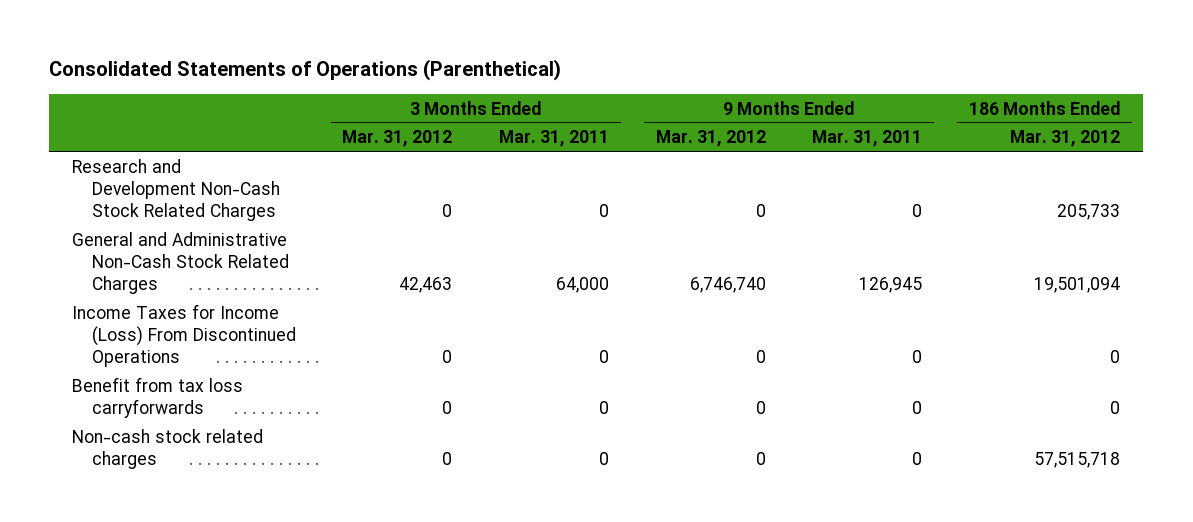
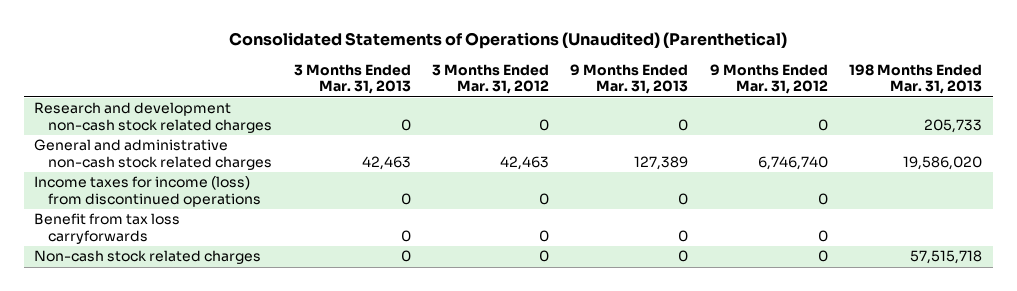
- Consolidated Statements of Operations (Parenthetical)
+ Consolidated Statements of Operations (Unaudited) (Parenthetical)
- | 3 Months Ended Mar. 31, 2012 | 3 Months Ended Mar. 31, 2011 | 9 Months Ended Mar. 31, 2012 | 9 Months Ended Mar. 31, 2011 | 186 Months Ended Mar. 31, 2012
+ | 3 Months Ended Mar. 31, 2013 | 3 Months Ended Mar. 31, 2012 | 9 Months Ended Mar. 31, 2013 | 9 Months Ended Mar. 31, 2012 | 198 Months Ended Mar. 31, 2013
- Research and Development Non-Cash Stock Related Charges | 0 | 0 | 0 | 0 | 205,733
- General and Administrative Non-Cash Stock Related Charges | 42,463 | 64,000 | 6,746,740 | 126,945 | 19,501,094
- Income Taxes for Income (Loss) From Discontinued Operations | 0 | 0 | 0 | 0 | 0
+ Research and development non-cash stock related charges | 0 | 0 | 0 | 0 | 205,733
+ General and administrative non-cash stock related charges | 42,463 | 42,463 | 127,389 | 6,746,740 | 19,586,020
+ Income taxes for income (loss) from discontinued operations | 0 | 0 | 0 | 0 |

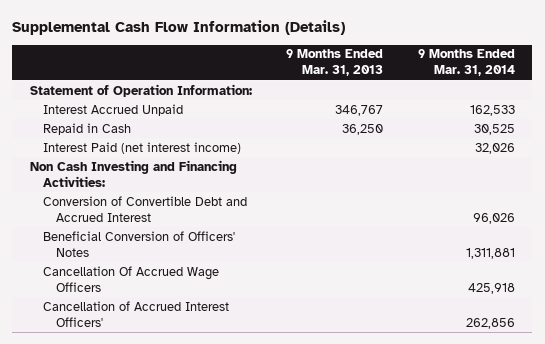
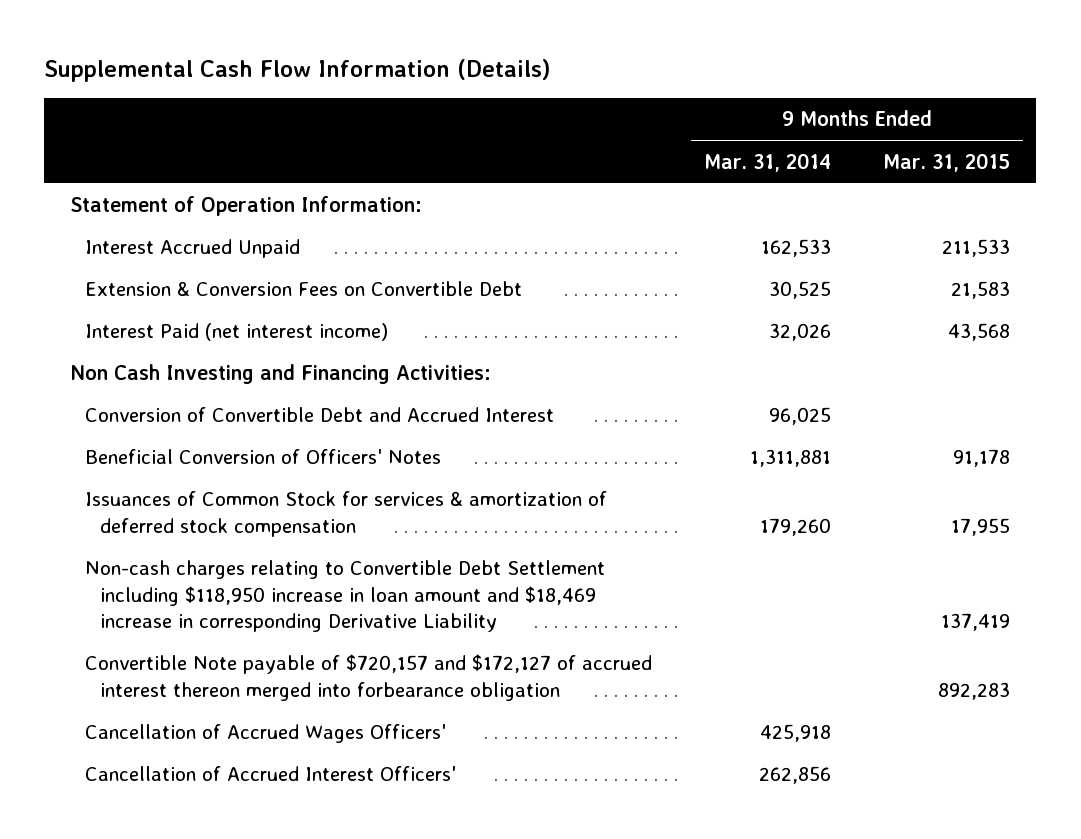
- | 9 Months Ended Mar. 31, 2013 | 9 Months Ended Mar. 31, 2014
+ | 9 Months Ended Mar. 31, 2014 | 9 Months Ended Mar. 31, 2015
- Repaid in Cash | 36,250 | 30,525
+ Extension & Conversion Fees on Convertible Debt | 30,525 | 21,583
- Conversion of Convertible Debt and Accrued Interest | | 96,026
+ Conversion of Convertible Debt and Accrued Interest | 96,025 |
- Cancellation Of Accrued Wage Officers | | 425,918
+ Issuances of Common Stock for services & amortization of deferred stock compensation | 179,260 | 17,955
+ Non-cash charges relating to Convertible Debt Settlement including $118,950 increase in loan amount and $18,469 increase in corresponding Derivative Liability | | 137,419
+ Convertible Note payable of $720,157 and $172,127 of accrued interest thereon merged into forbearance obligation | | 892,283
+ Cancellation of Accrued Wages Officers' | 425,918 |

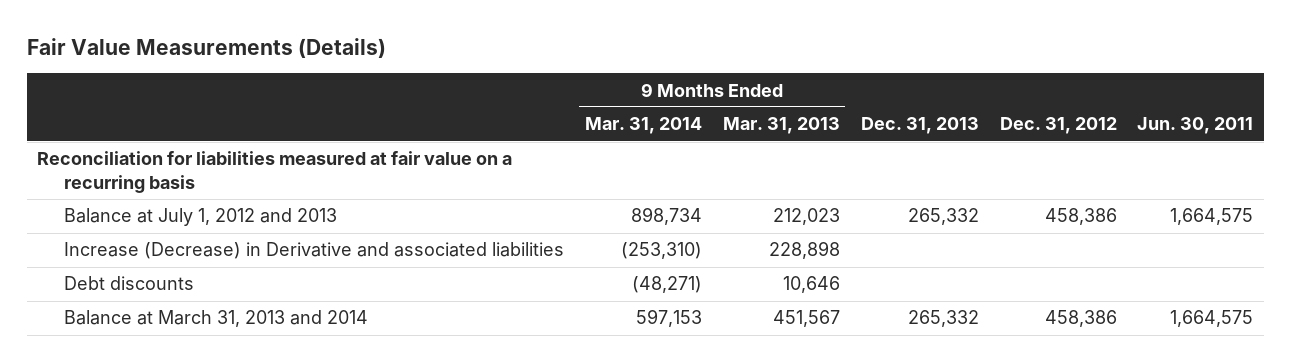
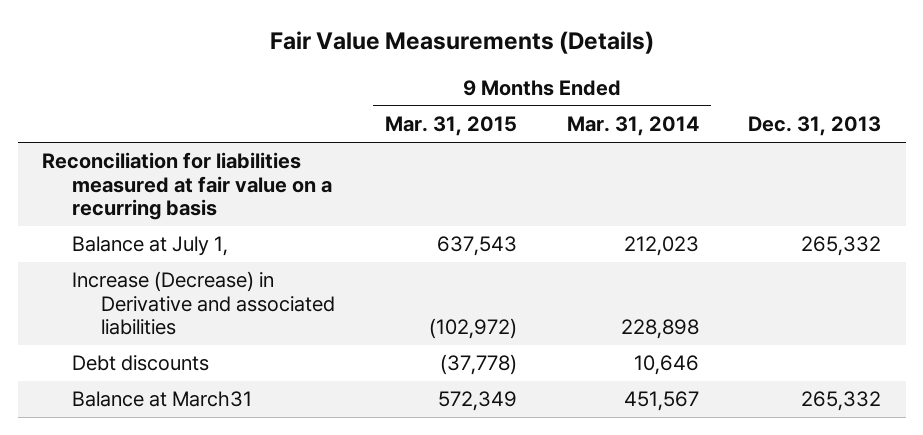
- | 9 Months Ended Mar. 31, 2014 | 9 Months Ended Mar. 31, 2013 | Dec. 31, 2013 | Dec. 31, 2012 | Jun. 30, 2011
+ | 9 Months Ended Mar. 31, 2015 | 9 Months Ended Mar. 31, 2014 | Dec. 31, 2013
- Balance at July 1, 2012 and 2013 | 898,734 | 212,023 | 265,332 | 458,386 | 1,664,575
- Increase (Decrease) in Derivative and associated liabilities | (253,310) | 228,898 | | |
- Debt discounts | (48,271) | 10,646 | | |
- Balance at March 31, 2013 and 2014 | 597,153 | 451,567 | 265,332 | 458,386 | 1,664,575
+ Balance at July 1, | 637,543 | 212,023 | 265,332
+ Increase (Decrease) in Derivative and associated liabilities | (102,972) | 228,898 |
+ Debt discounts | (37,778) | 10,646 |
+ Balance at March31 | 572,349 | 451,567 | 265,332

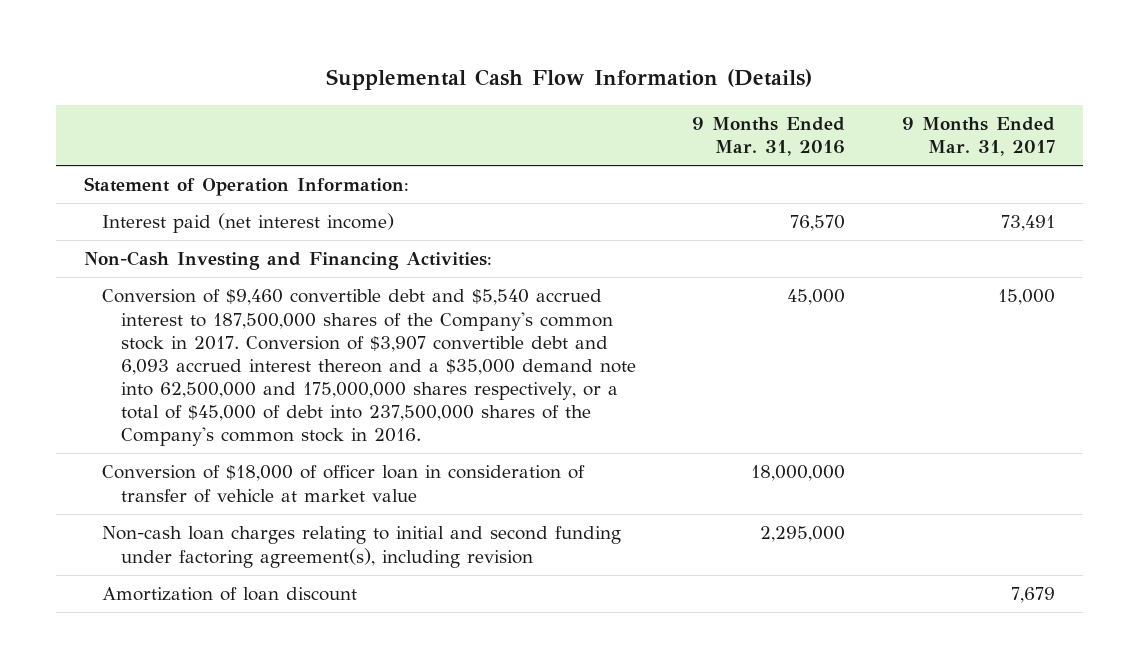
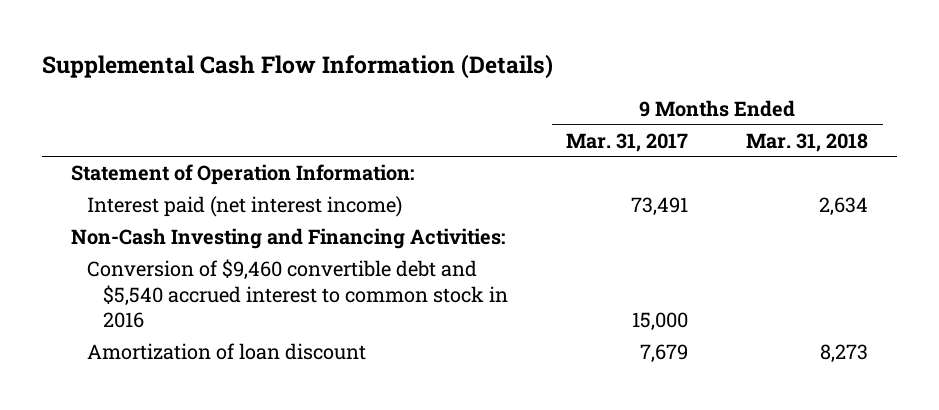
- | 9 Months Ended Mar. 31, 2016 | 9 Months Ended Mar. 31, 2017
+ | 9 Months Ended Mar. 31, 2017 | 9 Months Ended Mar. 31, 2018
- Conversion of $9,460 convertible debt and $5,540 accrued interest to 187,500,000 shares of the Company's common stock in 2017. Conversion of $3,907 convertible debt and 6,093 accrued interest thereon and a $35,000 demand note into 62,500,000 and 175,000,000 shares respectively, or a total of $45,000 of debt into 237,500,000 shares of the Company's common stock in 2016. | 45,000 | 15,000
- Conversion of $18,000 of officer loan in consideration of transfer of vehicle at market value | 18,000,000 |
- Non-cash loan charges relating to initial and second funding under factoring agreement(s), including revision | 2,295,000 |
+ Conversion of $9,460 convertible debt and $5,540 accrued interest to common stock in 2016 | 15,000 |

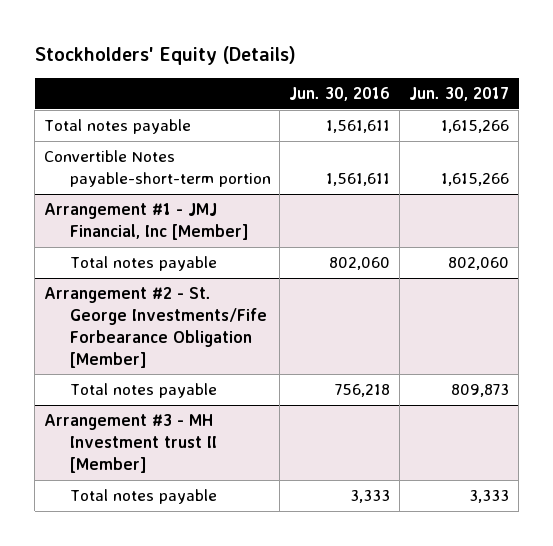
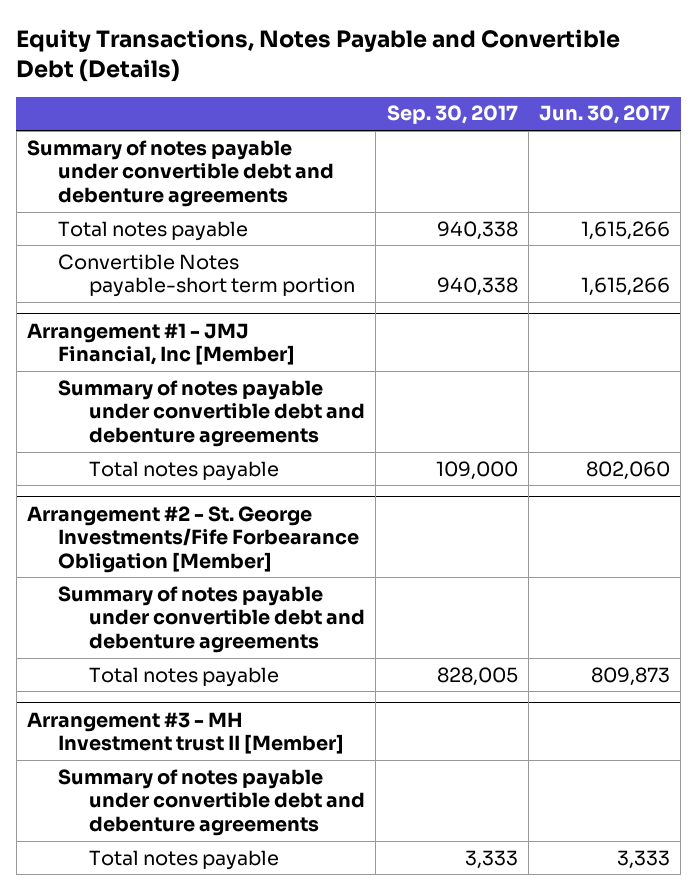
- Stockholders' Equity (Details)
+ Equity Transactions, Notes Payable and Convertible Debt (Details)
- | Jun. 30, 2016 | Jun. 30, 2017
+ | Sep. 30, 2017 | Jun. 30, 2017
+ Summary of notes payable under convertible debt and debenture agreements
- Convertible Notes payable-short-term portion | 1,561,611 | 1,615,266
+ Convertible Notes payable-short term portion | 940,338 | 1,615,266
@ Arrangement #1 - JMJ Financial, Inc [Member]
+ Summary of notes payable under convertible debt and debenture agreements
@ Arrangement #2 - St. George Investments/Fife Forbearance Obligation [Member]
+ Summary of notes payable under convertible debt and debenture agreements
@ Arrangement #3 - MH Investment trust II [Member]
+ Summary of notes payable under convertible debt and debenture agreements

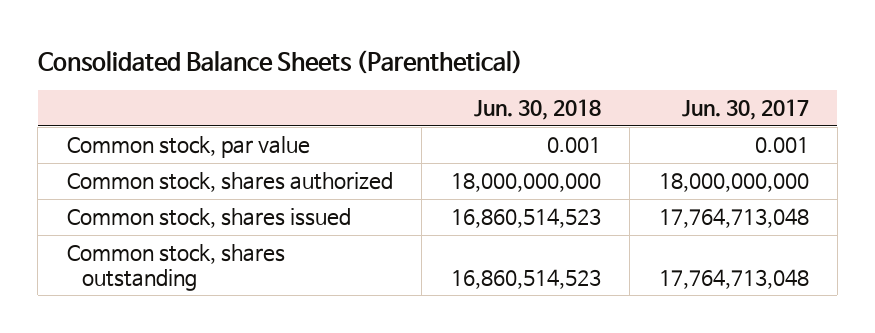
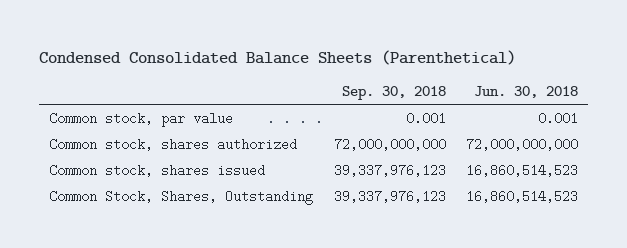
- Consolidated Balance Sheets (Parenthetical)
+ Condensed Consolidated Balance Sheets (Parenthetical)
- | Jun. 30, 2018 | Jun. 30, 2017
+ | Sep. 30, 2018 | Jun. 30, 2018
- Common stock, shares authorized | 18,000,000,000 | 18,000,000,000
+ Common stock, shares authorized | 72,000,000,000 | 72,000,000,000
- Common stock, shares outstanding | 16,860,514,523 | 17,764,713,048
+ Common Stock, Shares, Outstanding | 39,337,976,123 | 16,860,514,523

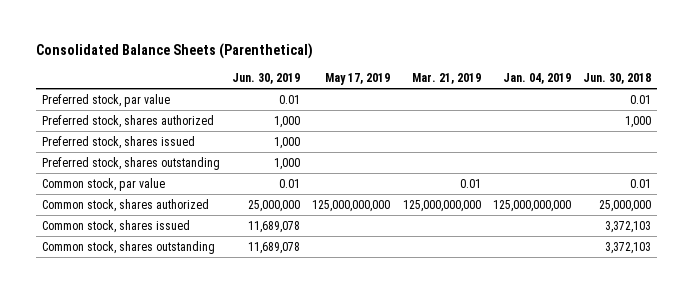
- Condensed Consolidated Balance Sheets (Parenthetical)
+ Consolidated Balance Sheets (Parenthetical)
- | Sep. 30, 2018 | Jun. 30, 2018
+ | Jun. 30, 2019 | May 17, 2019 | Mar. 21, 2019 | Jan. 04, 2019 | Jun. 30, 2018
- Common stock, par value | 0.001 | 0.001
- Common stock, shares authorized | 72,000,000,000 | 72,000,000,000
- Common stock, shares issued | 39,337,976,123 | 16,860,514,523
- Common Stock, Shares, Outstanding | 39,337,976,123 | 16,860,514,523
+ Preferred stock, par value | 0.01 | | | | 0.01
+ Preferred stock, shares authorized | 1,000 | | | | 1,000
+ Preferred stock, shares issued | 1,000 | | | |
+ Preferred stock, shares outstanding | 1,000 | | | |
+ Common stock, par value | 0.01 | | 0.01 | | 0.01
+ Common stock, shares authorized | 25,000,000 | 125,000,000,000 | 125,000,000,000 | 125,000,000,000 | 25,000,000
+ Common stock, shares issued | 11,689,078 | | | | 3,372,103
+ Common stock, shares outstanding | 11,689,078 | | | | 3,372,103

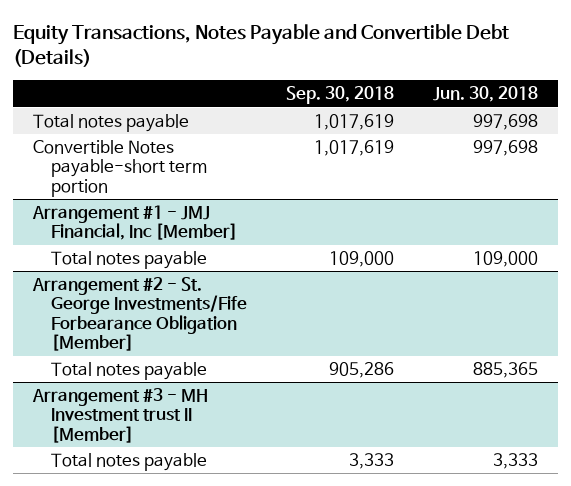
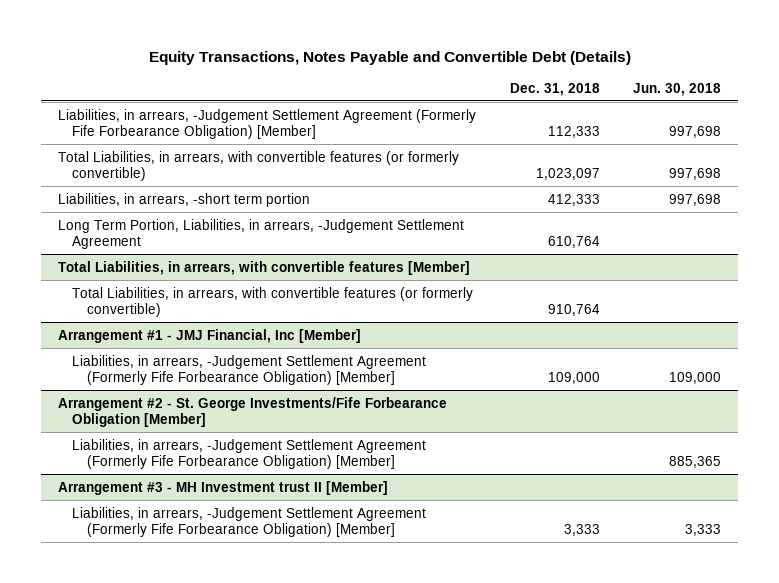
- | Sep. 30, 2018 | Jun. 30, 2018
+ | Dec. 31, 2018 | Jun. 30, 2018
- Total notes payable | 1,017,619 | 997,698
- Convertible Notes payable-short term portion | 1,017,619 | 997,698
+ Liabilities, in arrears, -Judgement Settlement Agreement (Formerly Fife Forbearance Obligation) [Member] | 112,333 | 997,698
+ Total Liabilities, in arrears, with convertible features (or formerly convertible) | 1,023,097 | 997,698
+ Liabilities, in arrears, -short term portion | 412,333 | 997,698
+ Long Term Portion, Liabilities, in arrears, -Judgement Settlement Agreement | 610,764 |
+ Total Liabilities, in arrears, with convertible features [Member]
+ Total Liabilities, in arrears, with convertible features (or formerly convertible) | 910,764 |
@ Arrangement #1 - JMJ Financial, Inc [Member]
- Total notes payable | 109,000 | 109,000
+ Liabilities, in arrears, -Judgement Settlement Agreement (Formerly Fife Forbearance Obligation) [Member] | 109,000 | 109,000
@ Arrangement #2 - St. George Investments/Fife Forbearance Obligation [Member]
- Total notes payable | 905,286 | 885,365
+ Liabilities, in arrears, -Judgement Settlement Agreement (Formerly Fife Forbearance Obligation) [Member] | | 885,365
@ Arrangement #3 - MH Investment trust II [Member]
- Total notes payable | 3,333 | 3,333
+ Liabilities, in arrears, -Judgement Settlement Agreement (Formerly Fife Forbearance Obligation) [Member] | 3,333 | 3,333

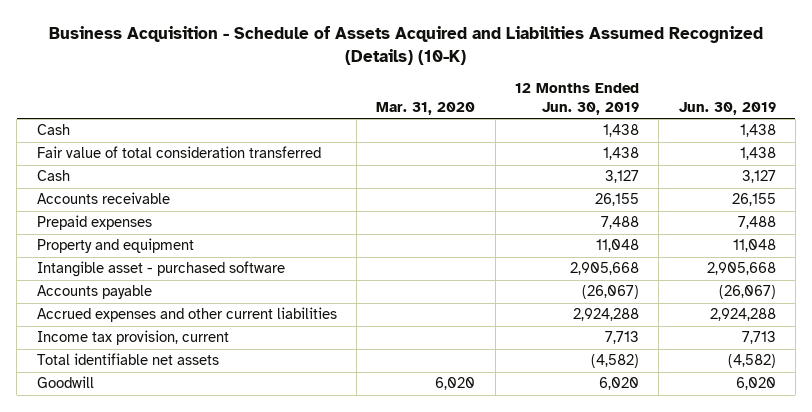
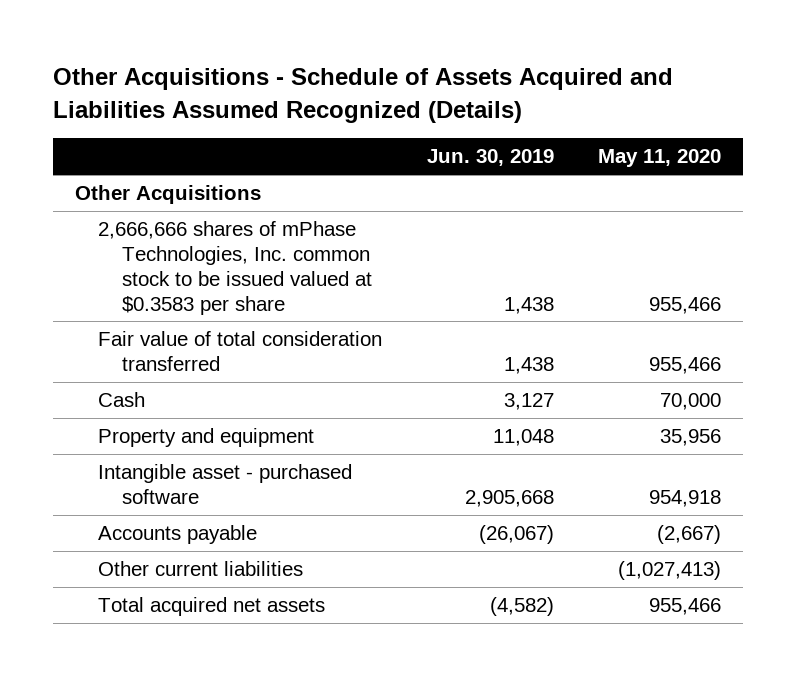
- Business Acquisition - Schedule of Assets Acquired and Liabilities Assumed Recognized (Details) (10-K)
+ Other Acquisitions - Schedule of Assets Acquired and Liabilities Assumed Recognized (Details)
- | Mar. 31, 2020 | 12 Months Ended Jun. 30, 2019 | Jun. 30, 2019
+ | Jun. 30, 2019 | May 11, 2020
- Cash | | 1,438 | 1,438
+ Other Acquisitions
+ 2,666,666 shares of mPhase Technologies, Inc. common stock to be issued valued at $0.3583 per share | 1,438 | 955,466
- Accounts receivable | | 26,155 | 26,155
- Prepaid expenses | | 7,488 | 7,488
- Accrued expenses and other current liabilities | | 2,924,288 | 2,924,288
- Income tax provision, current | | 7,713 | 7,713
- Total identifiable net assets | | (4,582) | (4,582)
- Goodwill | 6,020 | 6,020 | 6,020
+ Other current liabilities | | (1,027,413)
+ Total acquired net assets | (4,582) | 955,466

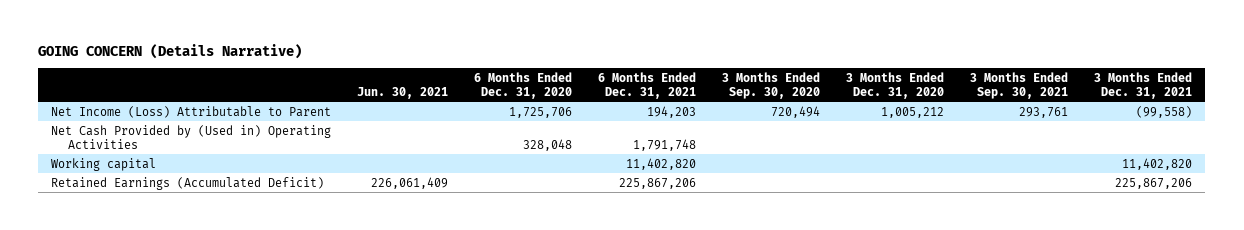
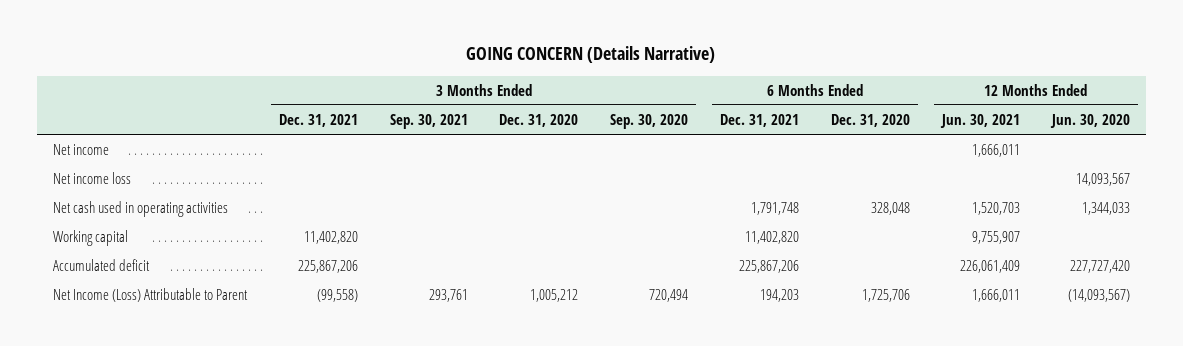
- | Jun. 30, 2021 | 6 Months Ended Dec. 31, 2020 | 6 Months Ended Dec. 31, 2021 | 3 Months Ended Sep. 30, 2020 | 3 Months Ended Dec. 31, 2020 | 3 Months Ended Sep. 30, 2021 | 3 Months Ended Dec. 31, 2021
+ | 3 Months Ended Dec. 31, 2021 | 3 Months Ended Sep. 30, 2021 | 3 Months Ended Dec. 31, 2020 | 3 Months Ended Sep. 30, 2020 | 6 Months Ended Dec. 31, 2021 | 6 Months Ended Dec. 31, 2020 | 12 Months Ended Jun. 30, 2021 | 12 Months Ended Jun. 30, 2020
- Net Cash Provided by (Used in) Operating Activities | | 328,048 | 1,791,748 | | | |
+ Net income | | | | | | | 1,666,011 |
+ Net income loss | | | | | | | | 14,093,567
+ Net cash used in operating activities | | | | | 1,791,748 | 328,048 | 1,520,703 | 1,344,033
- Retained Earnings (Accumulated Deficit) | 226,061,409 | | 225,867,206 | | | | 225,867,206
+ Accumulated deficit | 225,867,206 | | | | 225,867,206 | | 226,061,409 | 227,727,420
moved down: Net Income (Loss) Attributable to Parent | (99,558) | 293,761 | 1,005,212 | 720,494 | 194,203 | 1,725,706 | 1,666,011 | (14,093,567)

